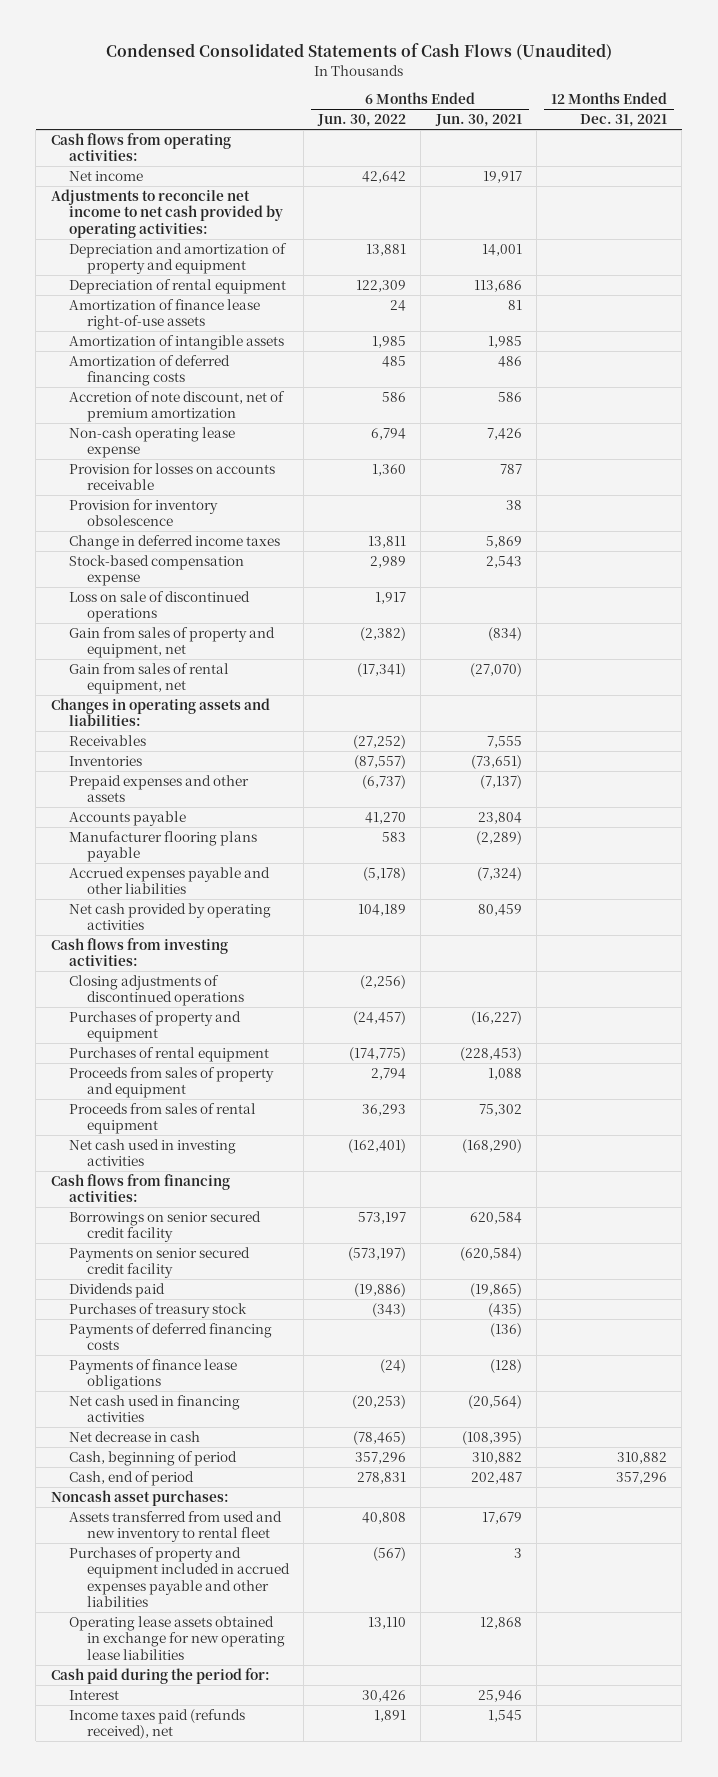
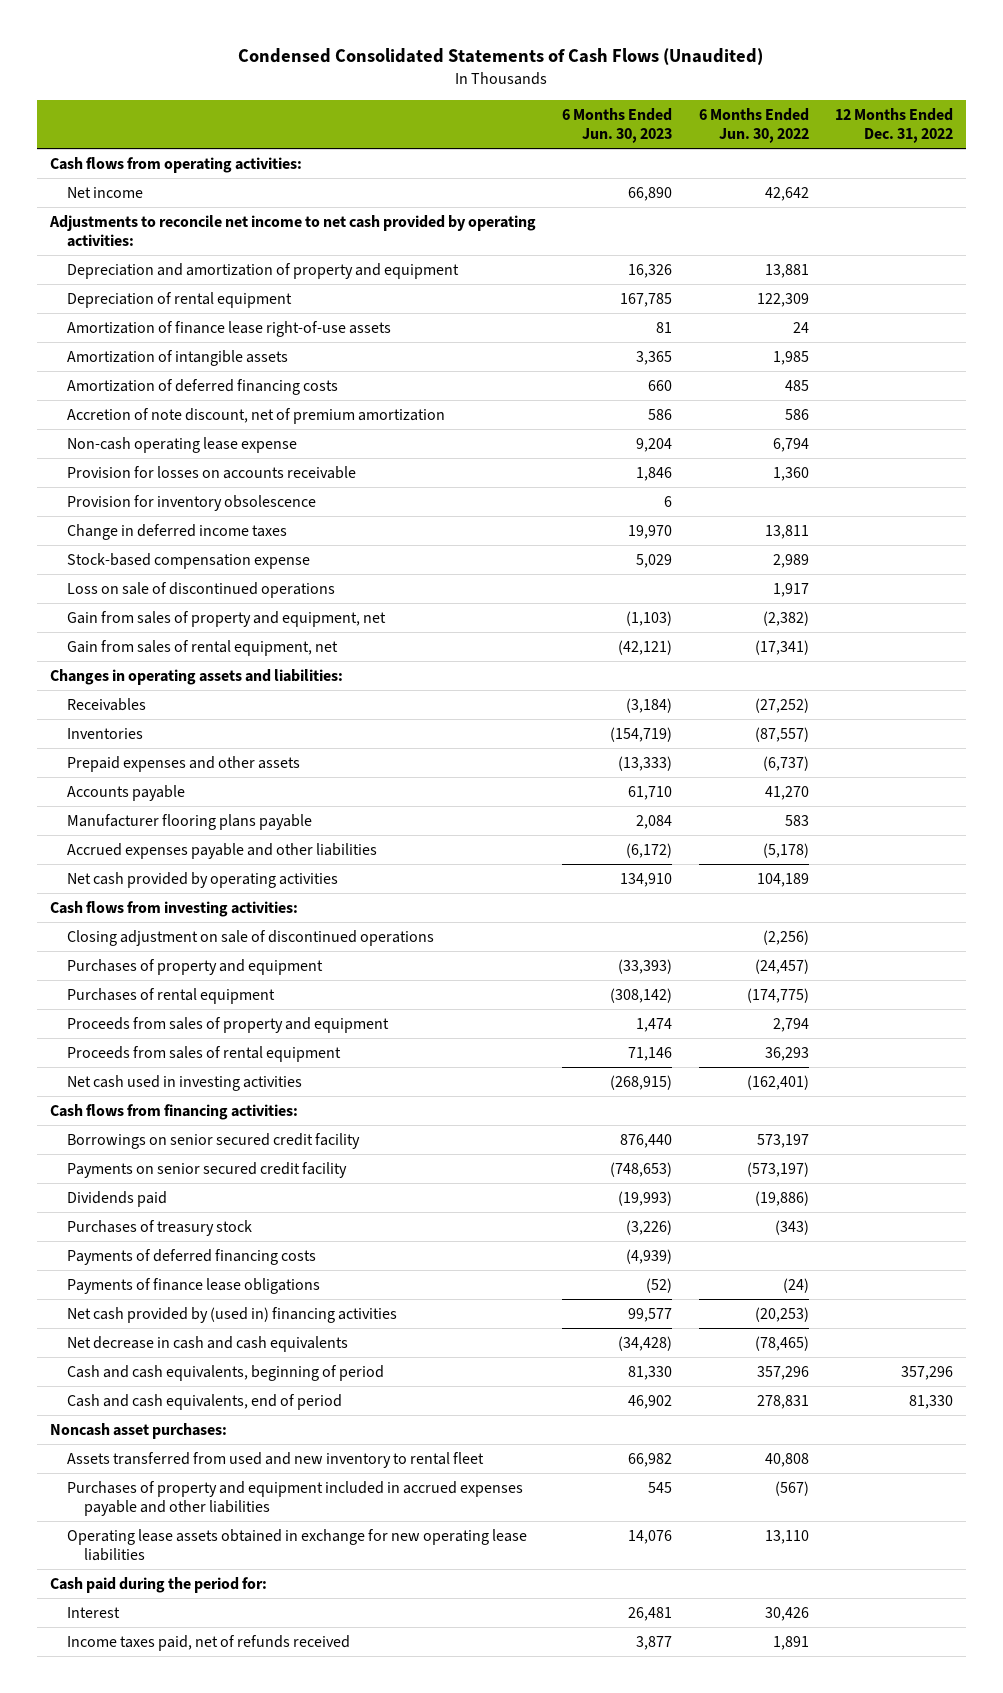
- | 6 Months Ended Jun. 30, 2022 | 6 Months Ended Jun. 30, 2021 | 12 Months Ended Dec. 31, 2021
+ | 6 Months Ended Jun. 30, 2023 | 6 Months Ended Jun. 30, 2022 | 12 Months Ended Dec. 31, 2022
- Closing adjustments of discontinued operations | (2,256) | |
+ Closing adjustment on sale of discontinued operations | | (2,256) |
- Net cash used in financing activities | (20,253) | (20,564) |
- Net decrease in cash | (78,465) | (108,395) |
- Cash, beginning of period | 357,296 | 310,882 | 310,882
- Cash, end of period | 278,831 | 202,487 | 357,296
+ Net cash provided by (used in) financing activities | 99,577 | (20,253) |
+ Net decrease in cash and cash equivalents | (34,428) | (78,465) |
+ Cash and cash equivalents, beginning of period | 81,330 | 357,296 | 357,296
+ Cash and cash equivalents, end of period | 46,902 | 278,831 | 81,330
- Income taxes paid (refunds received), net | 1,891 | 1,545 |
+ Income taxes paid, net of refunds received | 3,877 | 1,891 |

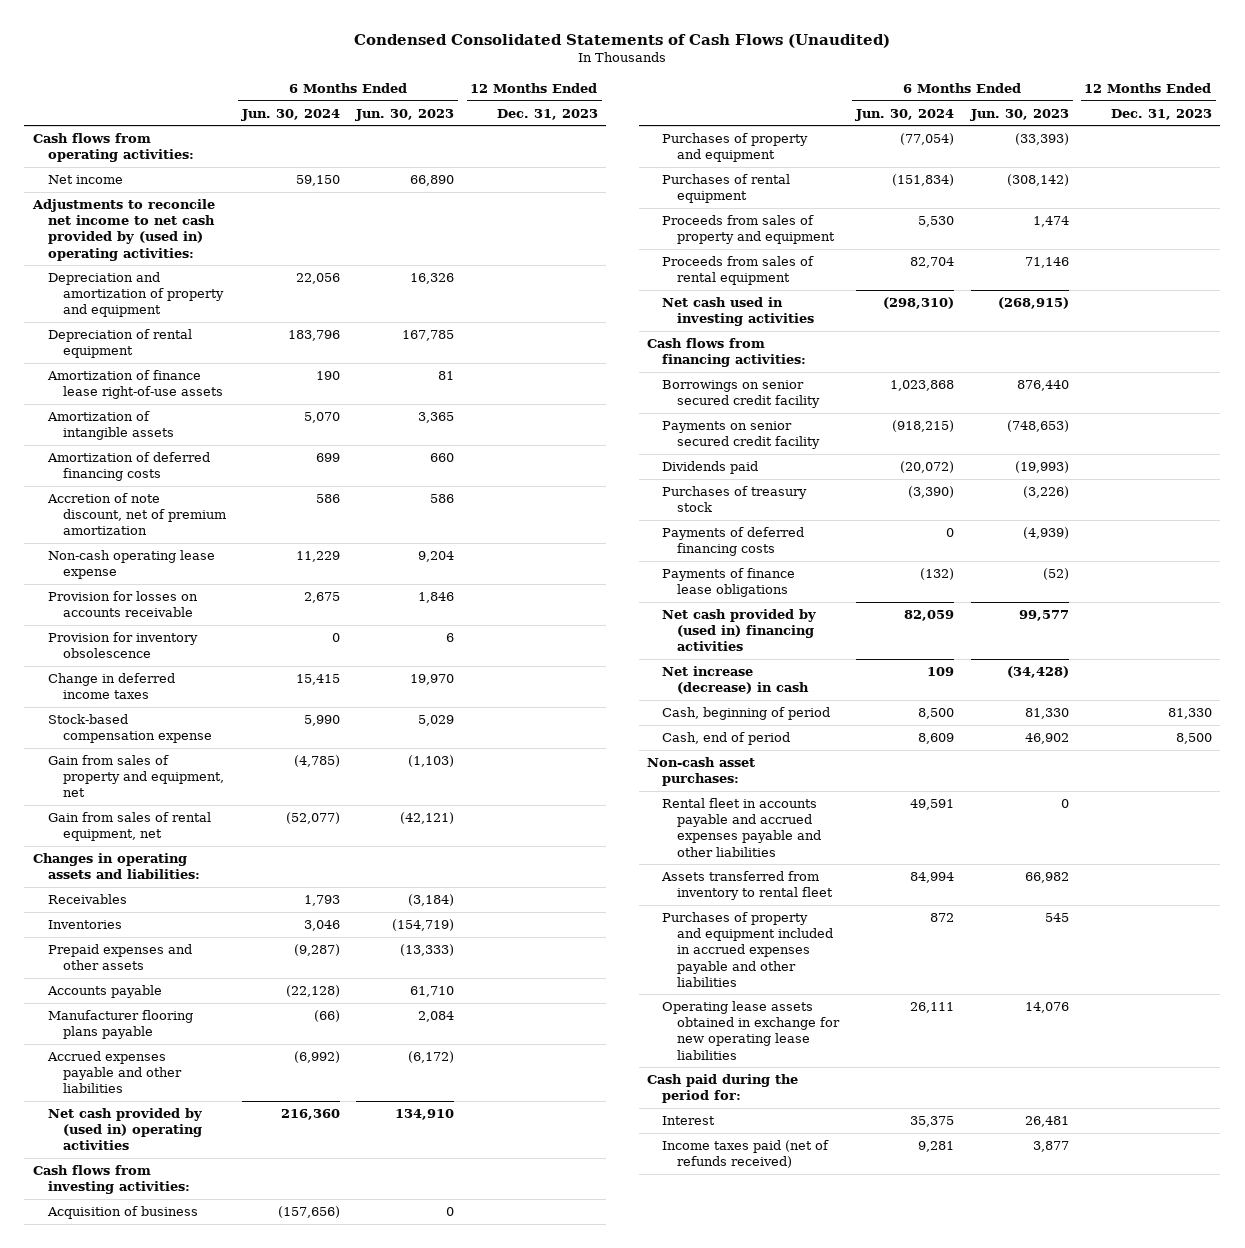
- | 6 Months Ended Jun. 30, 2023 | 6 Months Ended Jun. 30, 2022 | 12 Months Ended Dec. 31, 2022
+ | 6 Months Ended Jun. 30, 2024 | 6 Months Ended Jun. 30, 2023 | 12 Months Ended Dec. 31, 2023
- Adjustments to reconcile net income to net cash provided by operating activities:
+ Adjustments to reconcile net income to net cash provided by (used in) operating activities:
- Loss on sale of discontinued operations | | 1,917 |
- Net cash provided by operating activities | 134,910 | 104,189 |
+ Net cash provided by (used in) operating activities | 216,360 | 134,910 |
- Closing adjustment on sale of discontinued operations | | (2,256) |
+ Acquisition of business | (157,656) | 0 |
- Net decrease in cash and cash equivalents | (34,428) | (78,465) |
- Cash and cash equivalents, beginning of period | 81,330 | 357,296 | 357,296
- Cash and cash equivalents, end of period | 46,902 | 278,831 | 81,330
- Noncash asset purchases:
- Assets transferred from used and new inventory to rental fleet | 66,982 | 40,808 |
+ Net increase (decrease) in cash | 109 | (34,428) |
+ Cash, beginning of period | 8,500 | 81,330 | 81,330
+ Cash, end of period | 8,609 | 46,902 | 8,500
+ Non-cash asset purchases:
+ Rental fleet in accounts payable and accrued expenses payable and other liabilities | 49,591 | 0 |
+ Assets transferred from inventory to rental fleet | 84,994 | 66,982 |
- Income taxes paid, net of refunds received | 3,877 | 1,891 |
+ Income taxes paid (net of refunds received) | 9,281 | 3,877 |

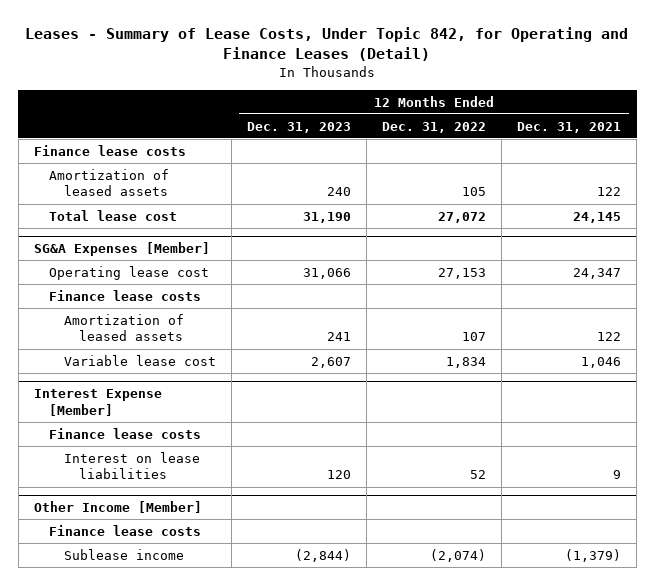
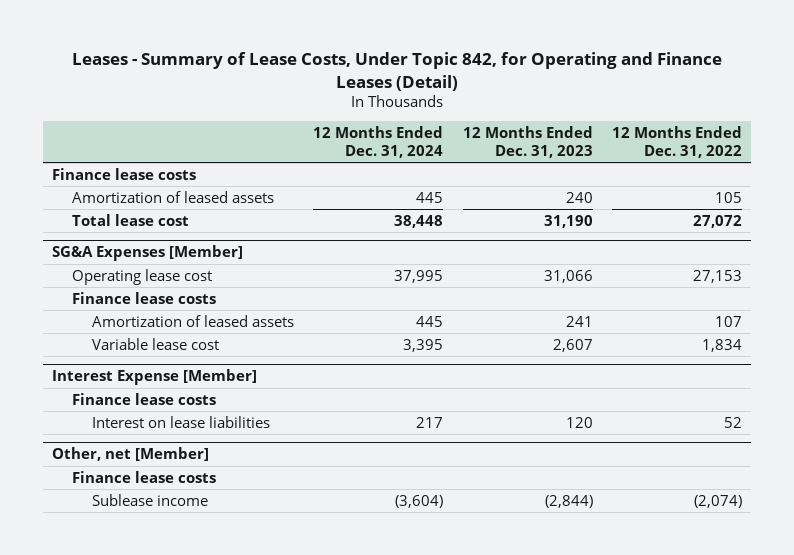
- | 12 Months Ended Dec. 31, 2023 | 12 Months Ended Dec. 31, 2022 | 12 Months Ended Dec. 31, 2021
+ | 12 Months Ended Dec. 31, 2024 | 12 Months Ended Dec. 31, 2023 | 12 Months Ended Dec. 31, 2022
- Other Income [Member]
+ Other, net [Member]

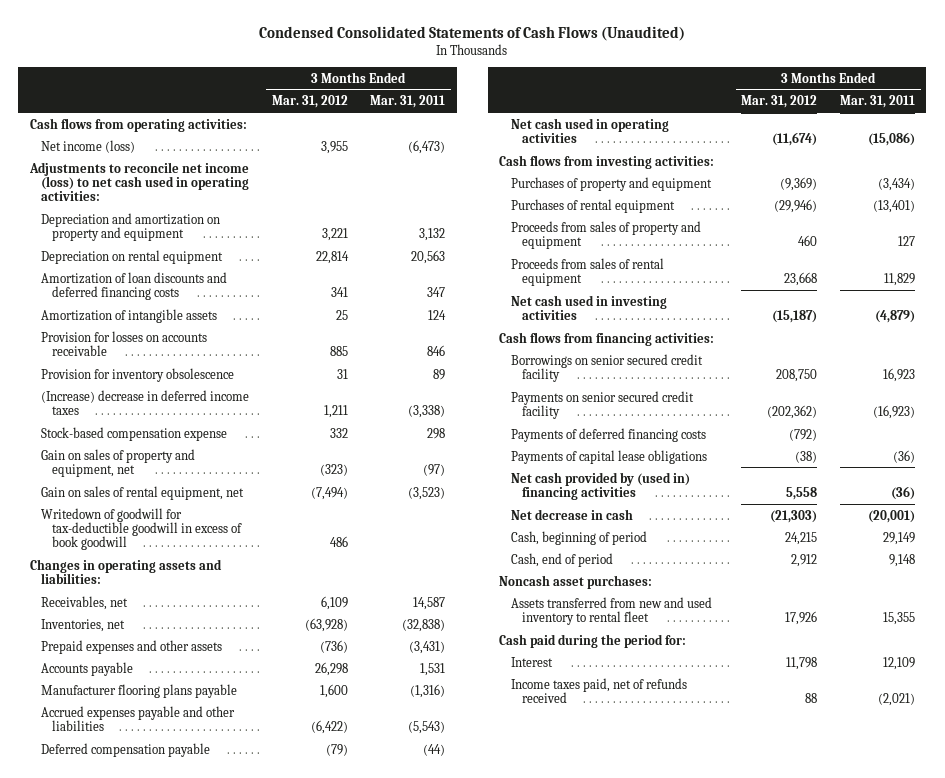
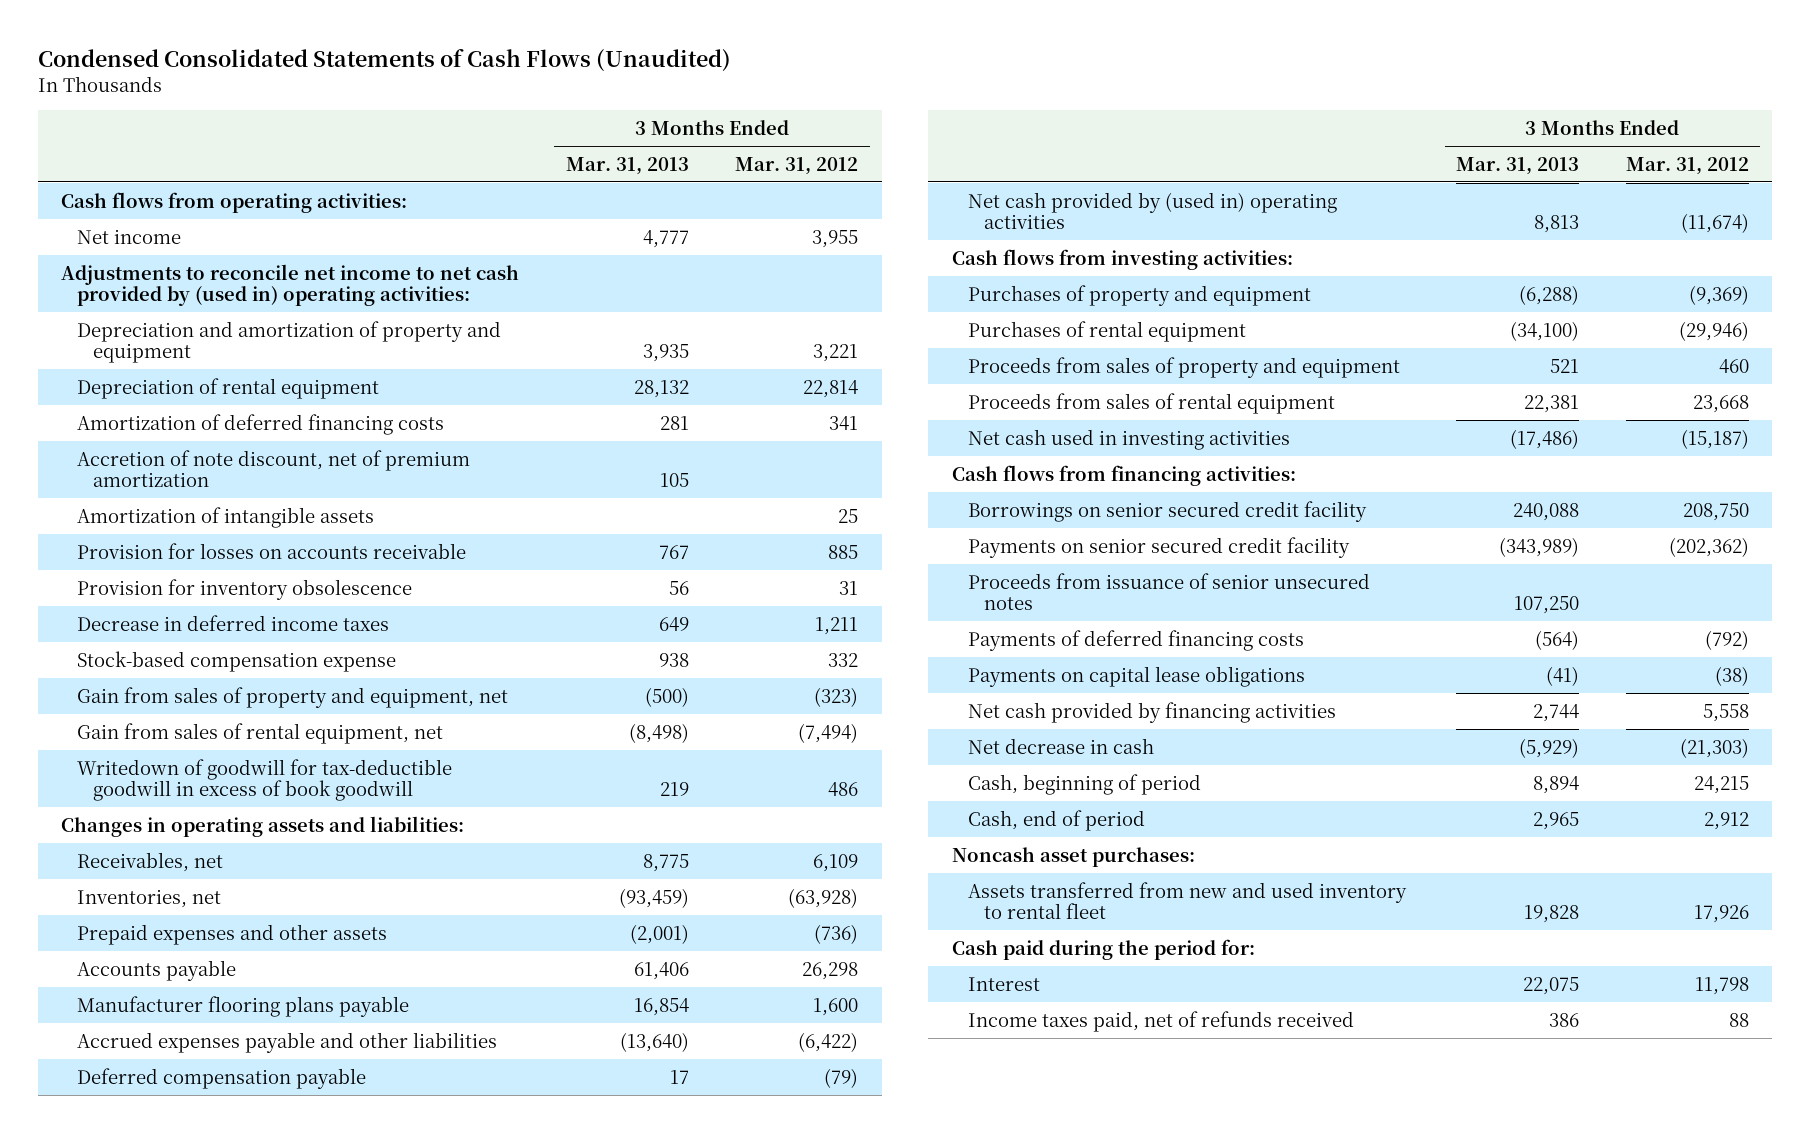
- | 3 Months Ended Mar. 31, 2012 | 3 Months Ended Mar. 31, 2011
+ | 3 Months Ended Mar. 31, 2013 | 3 Months Ended Mar. 31, 2012
- Net income (loss) | 3,955 | (6,473)
- Adjustments to reconcile net income (loss) to net cash used in operating activities:
- Depreciation and amortization on property and equipment | 3,221 | 3,132
- Depreciation on rental equipment | 22,814 | 20,563
- Amortization of loan discounts and deferred financing costs | 341 | 347
+ Net income | 4,777 | 3,955
+ Adjustments to reconcile net income to net cash provided by (used in) operating activities:
+ Depreciation and amortization of property and equipment | 3,935 | 3,221
+ Depreciation of rental equipment | 28,132 | 22,814
+ Amortization of deferred financing costs | 281 | 341
+ Accretion of note discount, net of premium amortization | 105 |
- (Increase) decrease in deferred income taxes | 1,211 | (3,338)
+ Decrease in deferred income taxes | 649 | 1,211
- Gain on sales of property and equipment, net | (323) | (97)
- Gain on sales of rental equipment, net | (7,494) | (3,523)
+ Gain from sales of property and equipment, net | (500) | (323)
+ Gain from sales of rental equipment, net | (8,498) | (7,494)
- Net cash used in operating activities | (11,674) | (15,086)
+ Net cash provided by (used in) operating activities | 8,813 | (11,674)
+ Proceeds from issuance of senior unsecured notes | 107,250 |
- Payments of capital lease obligations | (38) | (36)
- Net cash provided by (used in) financing activities | 5,558 | (36)
+ Payments on capital lease obligations | (41) | (38)
+ Net cash provided by financing activities | 2,744 | 5,558

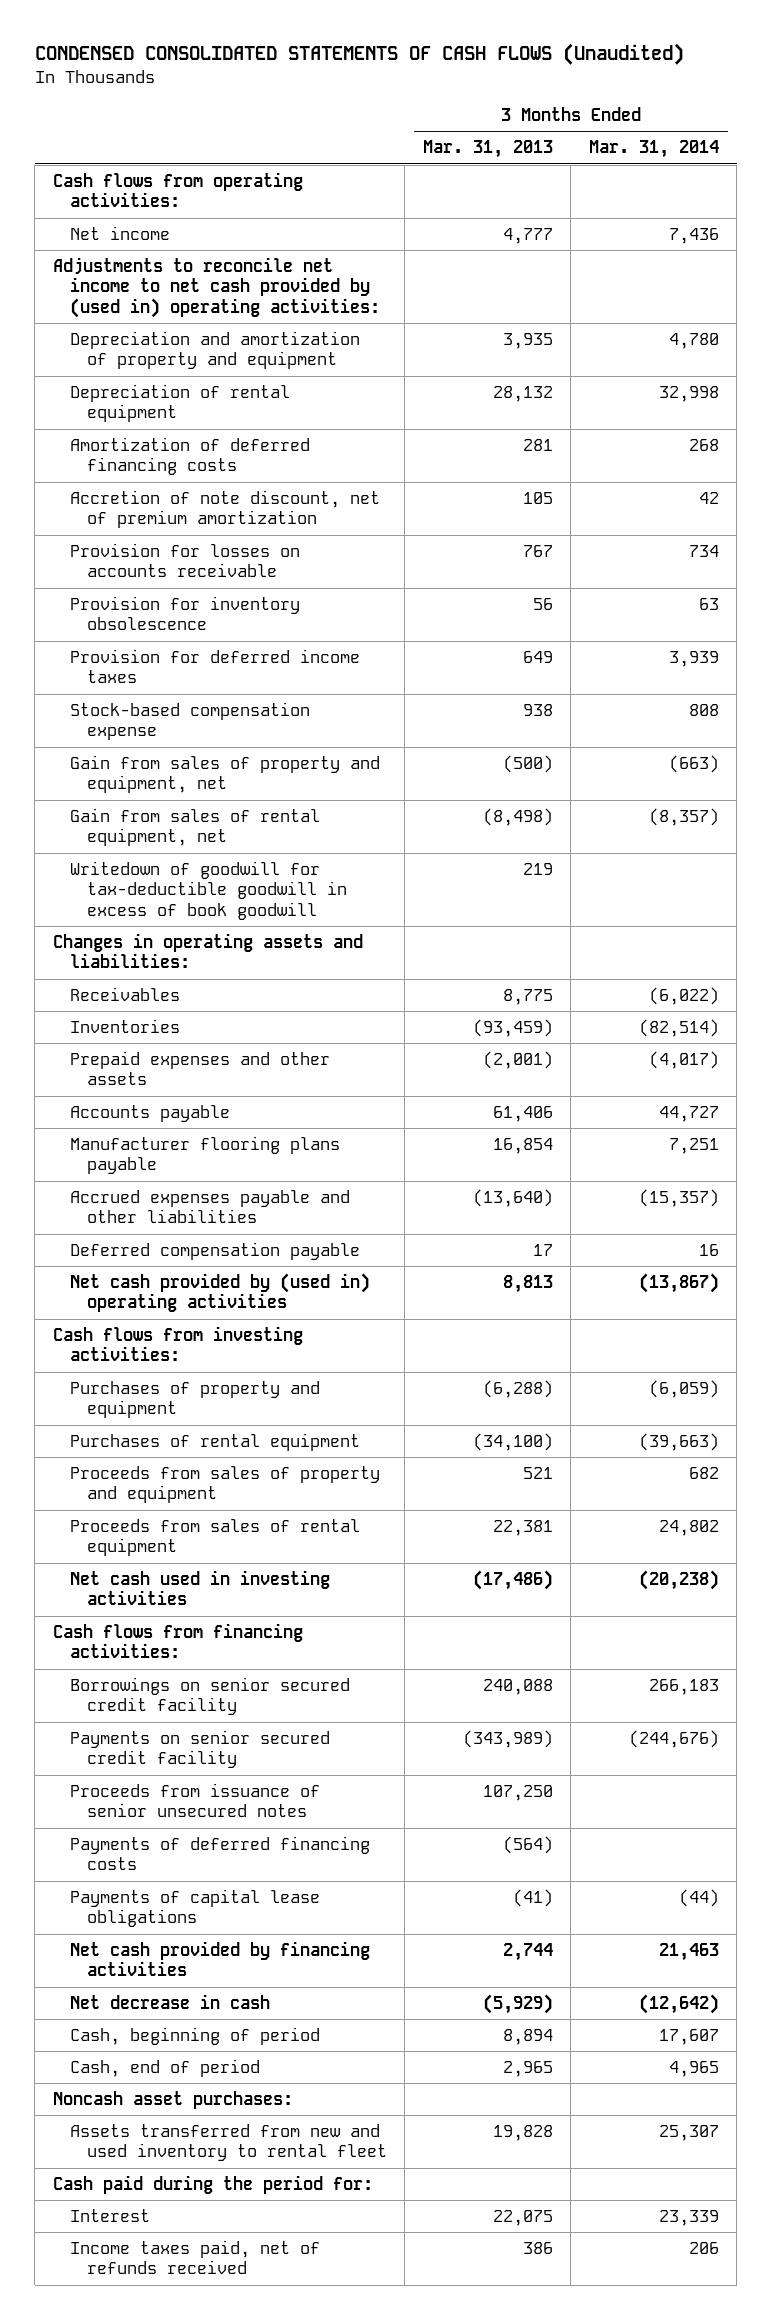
- Condensed Consolidated Statements of Cash Flows (Unaudited)
+ CONDENSED CONSOLIDATED STATEMENTS OF CASH FLOWS (Unaudited)
- | 3 Months Ended Mar. 31, 2013 | 3 Months Ended Mar. 31, 2012
+ | 3 Months Ended Mar. 31, 2013 | 3 Months Ended Mar. 31, 2014
- Amortization of intangible assets | | 25
- Decrease in deferred income taxes | 649 | 1,211
+ Provision for deferred income taxes | 649 | 3,939
- Receivables, net | 8,775 | 6,109
- Inventories, net | (93,459) | (63,928)
+ Receivables | 8,775 | (6,022)
+ Inventories | (93,459) | (82,514)
- Payments on capital lease obligations | (41) | (38)
+ Payments of capital lease obligations | (41) | (44)

